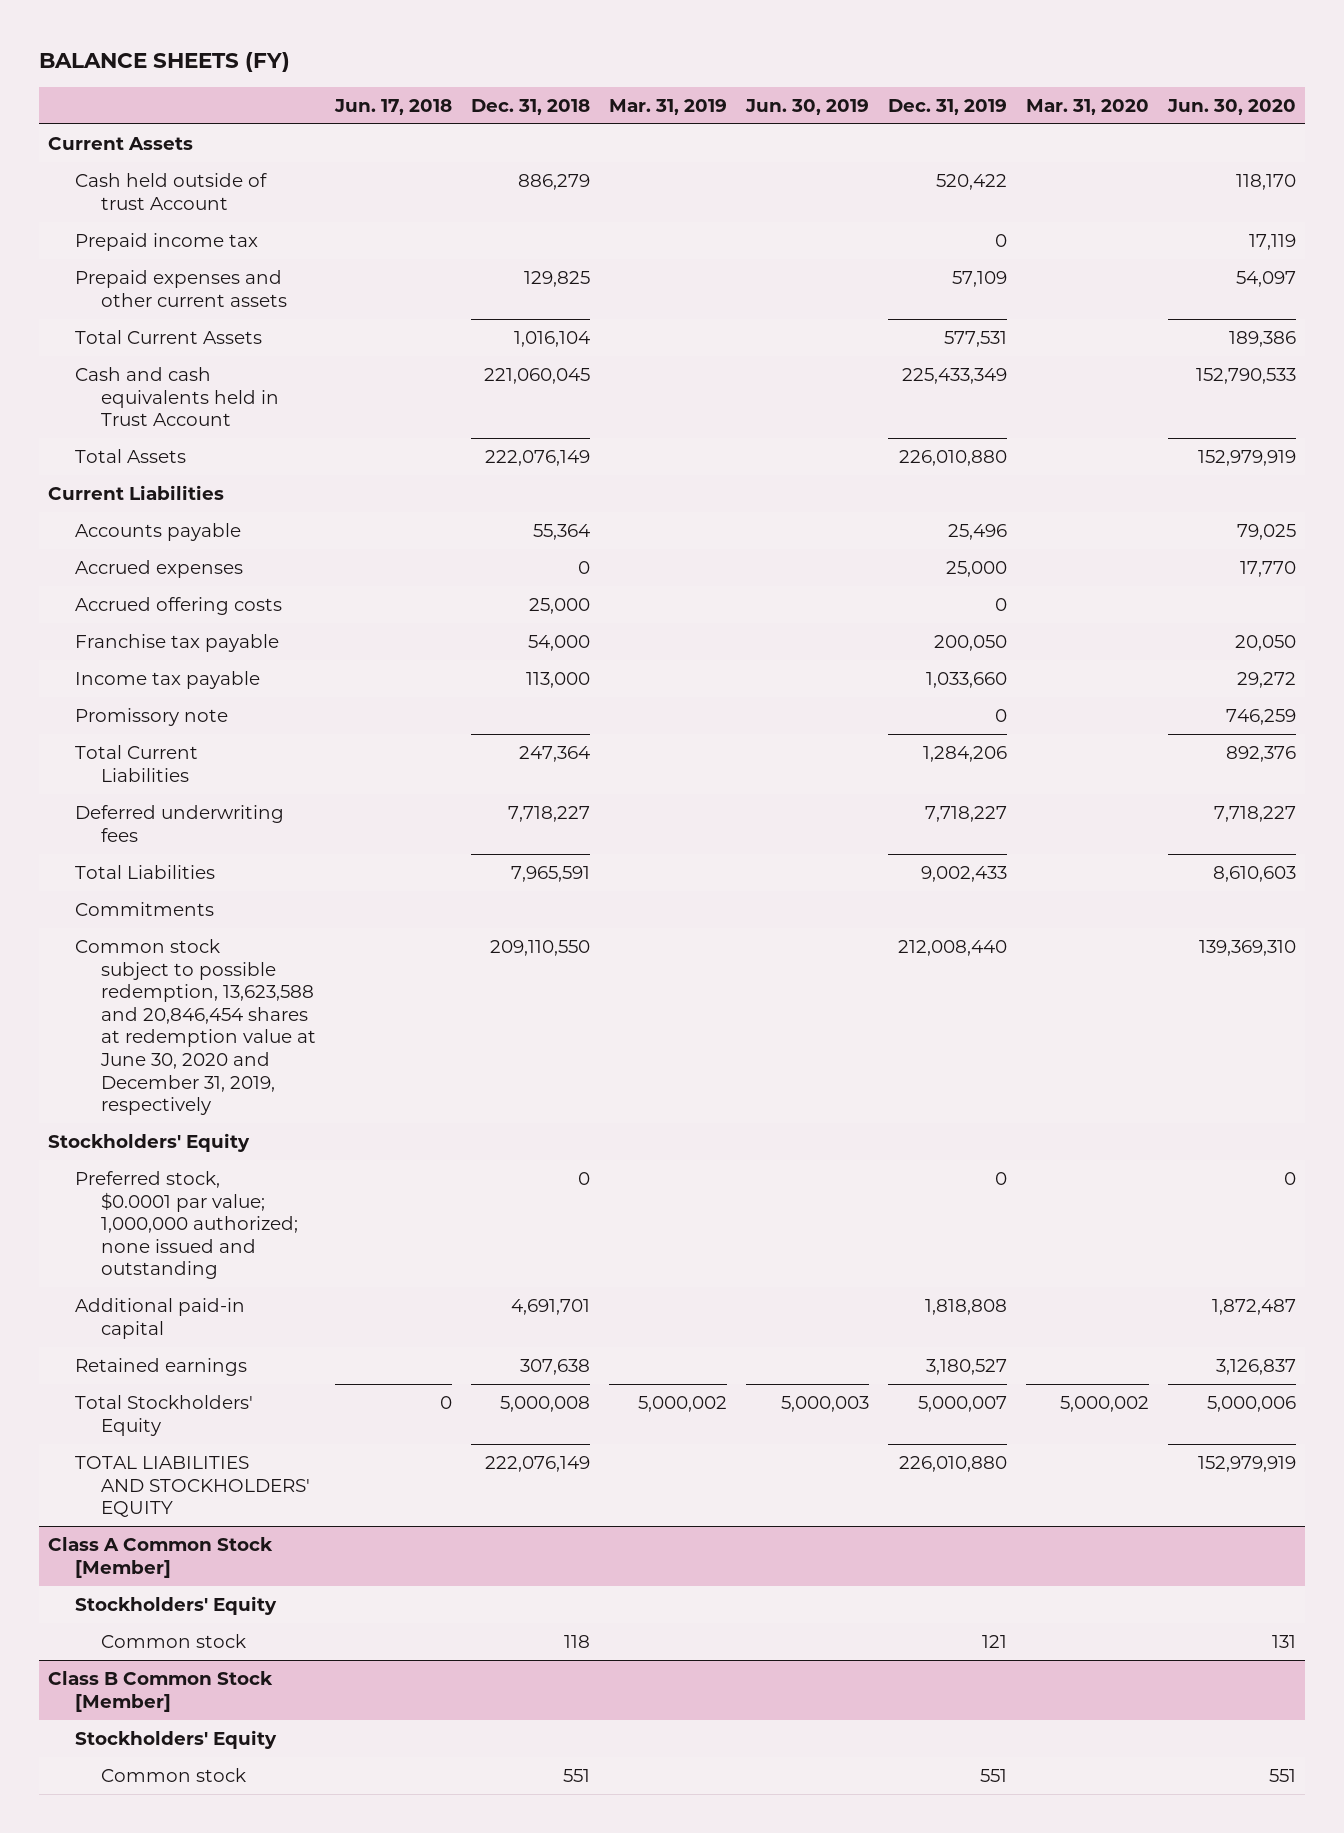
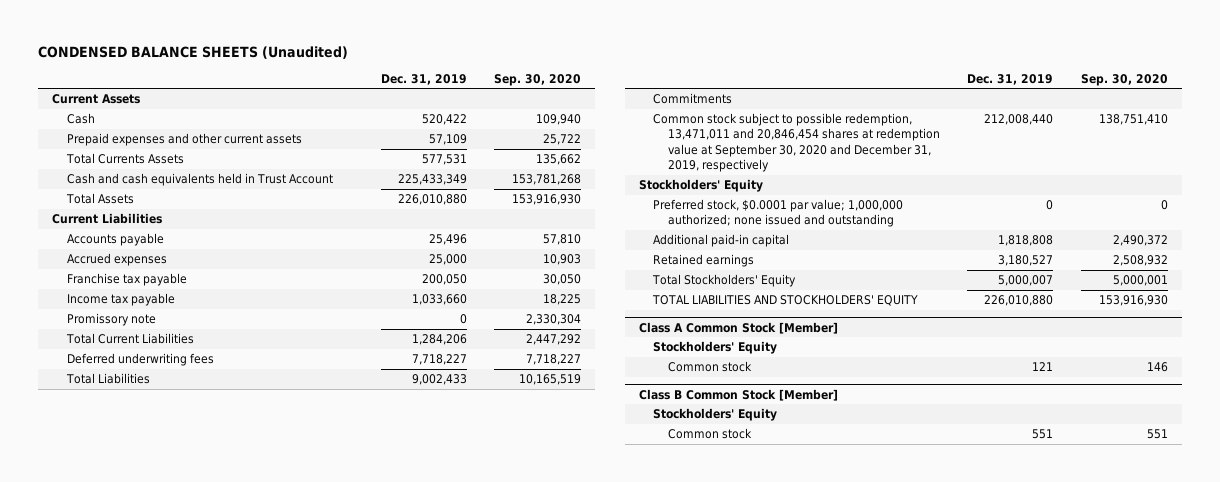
- BALANCE SHEETS (FY)
+ CONDENSED BALANCE SHEETS (Unaudited)
- | Jun. 17, 2018 | Dec. 31, 2018 | Mar. 31, 2019 | Jun. 30, 2019 | Dec. 31, 2019 | Mar. 31, 2020 | Jun. 30, 2020
+ | Dec. 31, 2019 | Sep. 30, 2020
- Cash held outside of trust Account | | 886,279 | | | 520,422 | | 118,170
- Prepaid income tax | | | | | 0 | | 17,119
+ Cash | 520,422 | 109,940
- Total Current Assets | | 1,016,104 | | | 577,531 | | 189,386
+ Total Currents Assets | 577,531 | 135,662
- Accrued offering costs | | 25,000 | | | 0 | |
- Common stock subject to possible redemption, 13,623,588 and 20,846,454 shares at redemption value at June 30, 2020 and December 31, 2019, respectively | | 209,110,550 | | | 212,008,440 | | 139,369,310
+ Common stock subject to possible redemption, 13,471,011 and 20,846,454 shares at redemption value at September 30, 2020 and December 31, 2019, respectively | 212,008,440 | 138,751,410

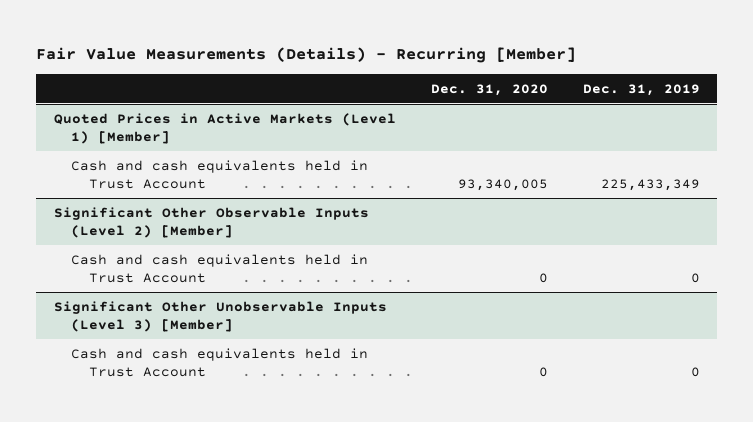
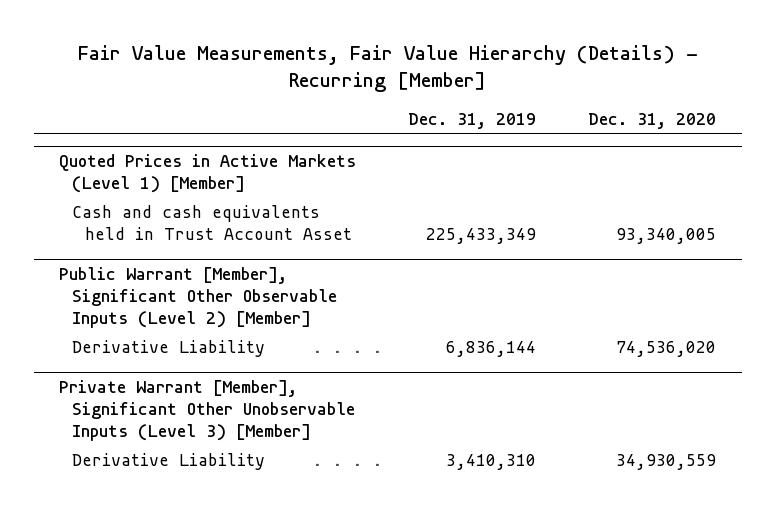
- Fair Value Measurements (Details) - Recurring [Member]
+ Fair Value Measurements, Fair Value Hierarchy (Details) - Recurring [Member]
- | Dec. 31, 2020 | Dec. 31, 2019
+ | Dec. 31, 2019 | Dec. 31, 2020
@ Quoted Prices in Active Markets (Level 1) [Member]
- Cash and cash equivalents held in Trust Account | 93,340,005 | 225,433,349
- Significant Other Observable Inputs (Level 2) [Member]
- Cash and cash equivalents held in Trust Account | 0 | 0
- Significant Other Unobservable Inputs (Level 3) [Member]
- Cash and cash equivalents held in Trust Account | 0 | 0
@ Quoted Prices in Active Markets (Level 1) [Member]
+ Cash and cash equivalents held in Trust Account Asset | 225,433,349 | 93,340,005
+ Public Warrant [Member], Significant Other Observable Inputs (Level 2) [Member]
+ Derivative Liability | 6,836,144 | 74,536,020
+ Private Warrant [Member], Significant Other Unobservable Inputs (Level 3) [Member]
+ Derivative Liability | 3,410,310 | 34,930,559

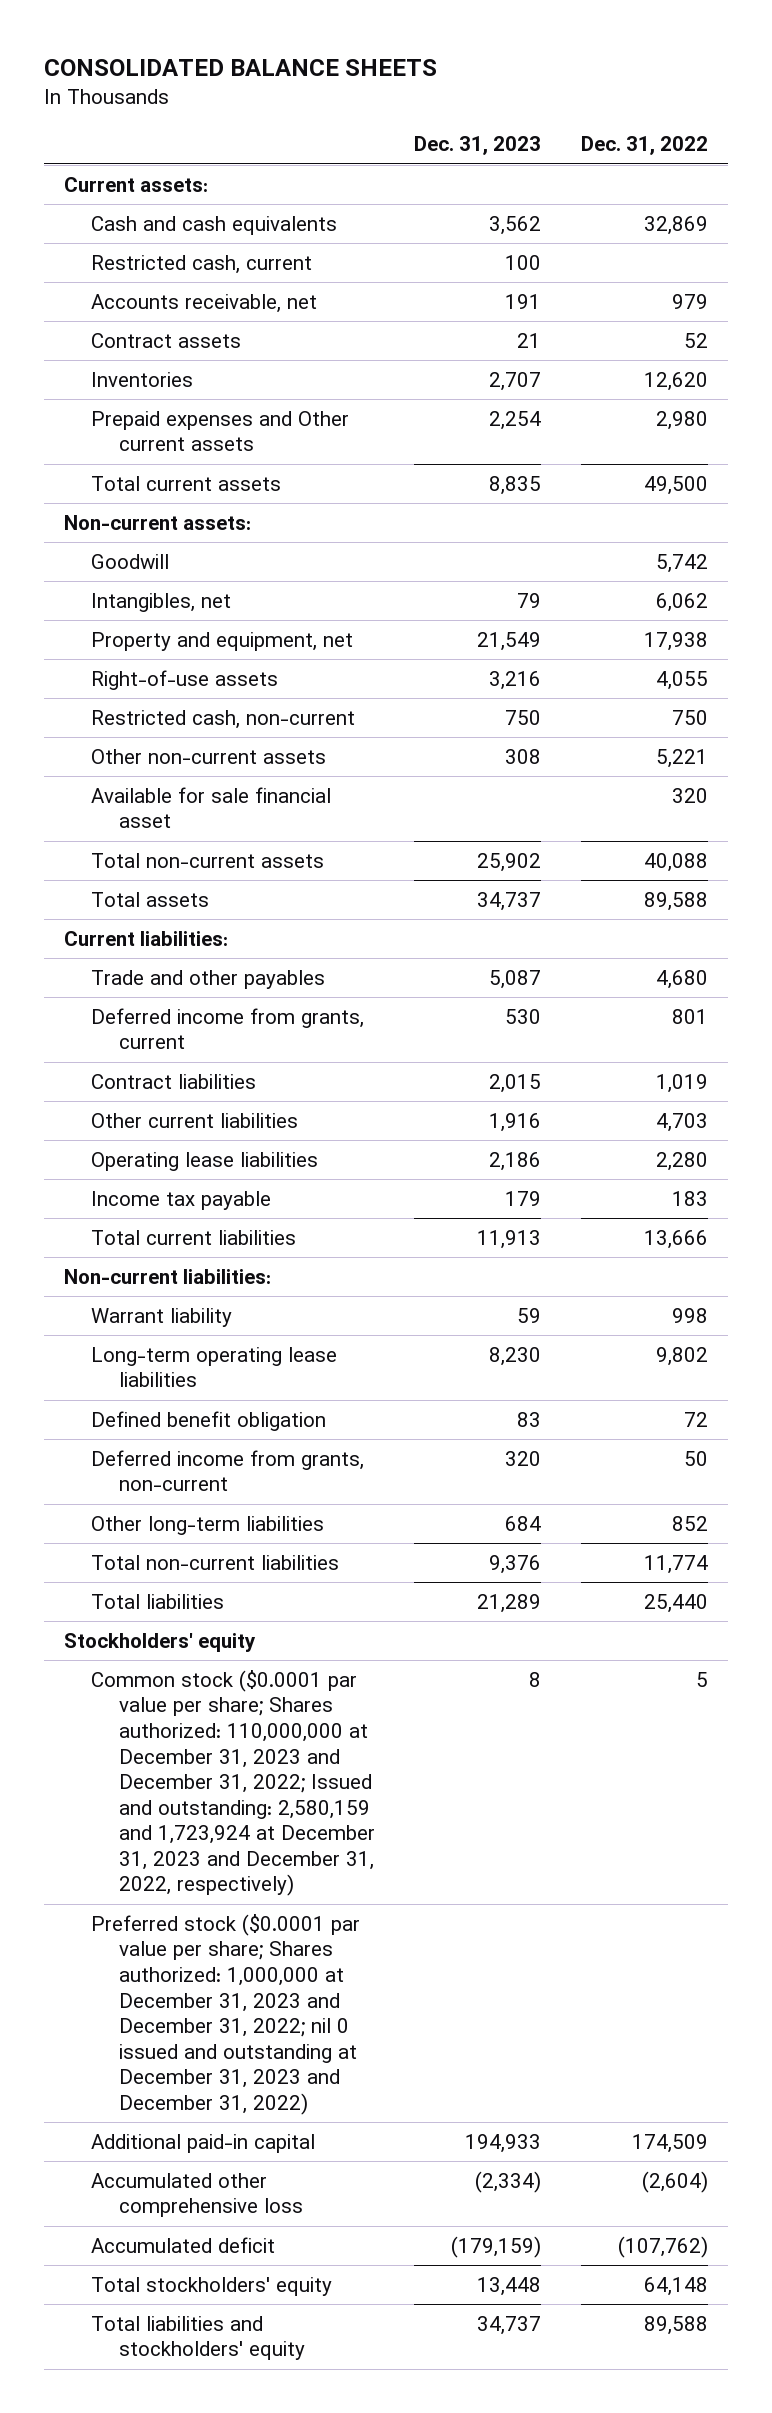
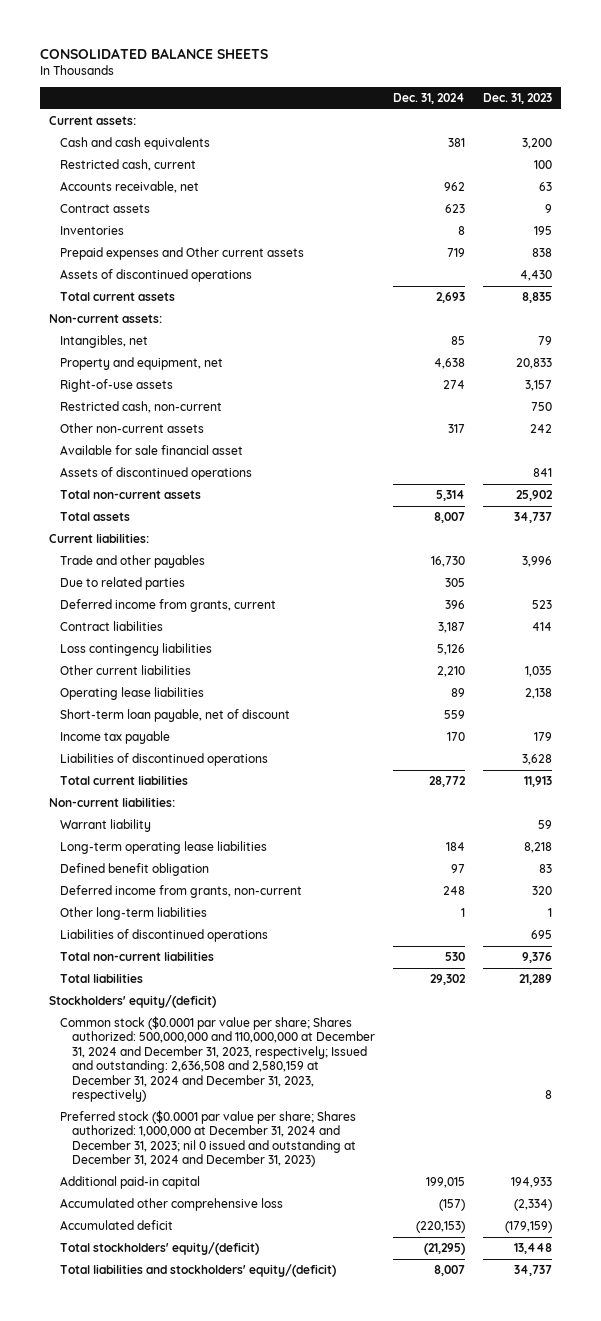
- | Dec. 31, 2023 | Dec. 31, 2022
+ | Dec. 31, 2024 | Dec. 31, 2023
- Cash and cash equivalents | 3,562 | 32,869
+ Cash and cash equivalents | 381 | 3,200
- Accounts receivable, net | 191 | 979
- Contract assets | 21 | 52
- Inventories | 2,707 | 12,620
- Prepaid expenses and Other current assets | 2,254 | 2,980
+ Accounts receivable, net | 962 | 63
+ Contract assets | 623 | 9
+ Inventories | 8 | 195
+ Prepaid expenses and Other current assets | 719 | 838
+ Assets of discontinued operations | | 4,430
- Goodwill | | 5,742
- Property and equipment, net | 21,549 | 17,938
- Right-of-use assets | 3,216 | 4,055
+ Property and equipment, net | 4,638 | 20,833
+ Right-of-use assets | 274 | 3,157
- Other non-current assets | 308 | 5,221
+ Other non-current assets | 317 | 242
+ Assets of discontinued operations | | 841
- Trade and other payables | 5,087 | 4,680
- Deferred income from grants, current | 530 | 801
- Contract liabilities | 2,015 | 1,019
- Other current liabilities | 1,916 | 4,703
- Operating lease liabilities | 2,186 | 2,280
+ Trade and other payables | 16,730 | 3,996
+ Due to related parties | 305 |
+ Deferred income from grants, current | 396 | 523
+ Contract liabilities | 3,187 | 414
+ Loss contingency liabilities | 5,126 |
+ Other current liabilities | 2,210 | 1,035
+ Operating lease liabilities | 89 | 2,138
+ Short-term loan payable, net of discount | 559 |
+ Liabilities of discontinued operations | | 3,628
- Long-term operating lease liabilities | 8,230 | 9,802
+ Long-term operating lease liabilities | 184 | 8,218
- Other long-term liabilities | 684 | 852
+ Other long-term liabilities | 1 | 1
+ Liabilities of discontinued operations | | 695
- Stockholders' equity
- Common stock ($0.0001 par value per share; Shares authorized: 110,000,000 at December 31, 2023 and December 31, 2022; Issued and outstanding: 2,580,159 and 1,723,924 at December 31, 2023 and December 31, 2022, respectively) | 8 | 5
- Preferred stock ($0.0001 par value per share; Shares authorized: 1,000,000 at December 31, 2023 and December 31, 2022; nil 0 issued and outstanding at December 31, 2023 and December 31, 2022)
+ Stockholders' equity/(deficit)
+ Common stock ($0.0001 par value per share; Shares authorized: 500,000,000 and 110,000,000 at December 31, 2024 and December 31, 2023, respectively; Issued and outstanding: 2,636,508 and 2,580,159 at December 31, 2024 and December 31, 2023, respectively) | | 8
+ Preferred stock ($0.0001 par value per share; Shares authorized: 1,000,000 at December 31, 2024 and December 31, 2023; nil 0 issued and outstanding at December 31, 2024 and December 31, 2023)
- Total stockholders' equity | 13,448 | 64,148
- Total liabilities and stockholders' equity | 34,737 | 89,588
+ Total stockholders' equity/(deficit) | (21,295) | 13,448
+ Total liabilities and stockholders' equity/(deficit) | 8,007 | 34,737

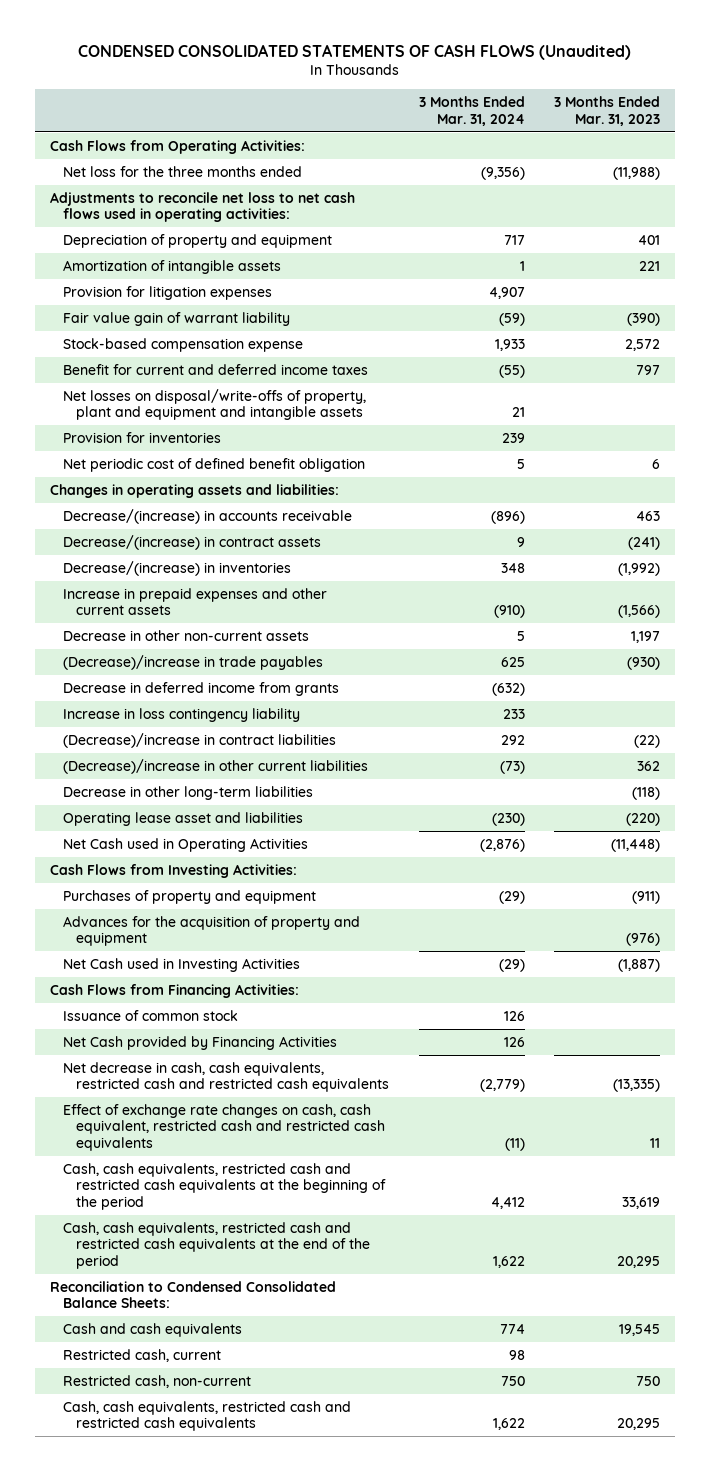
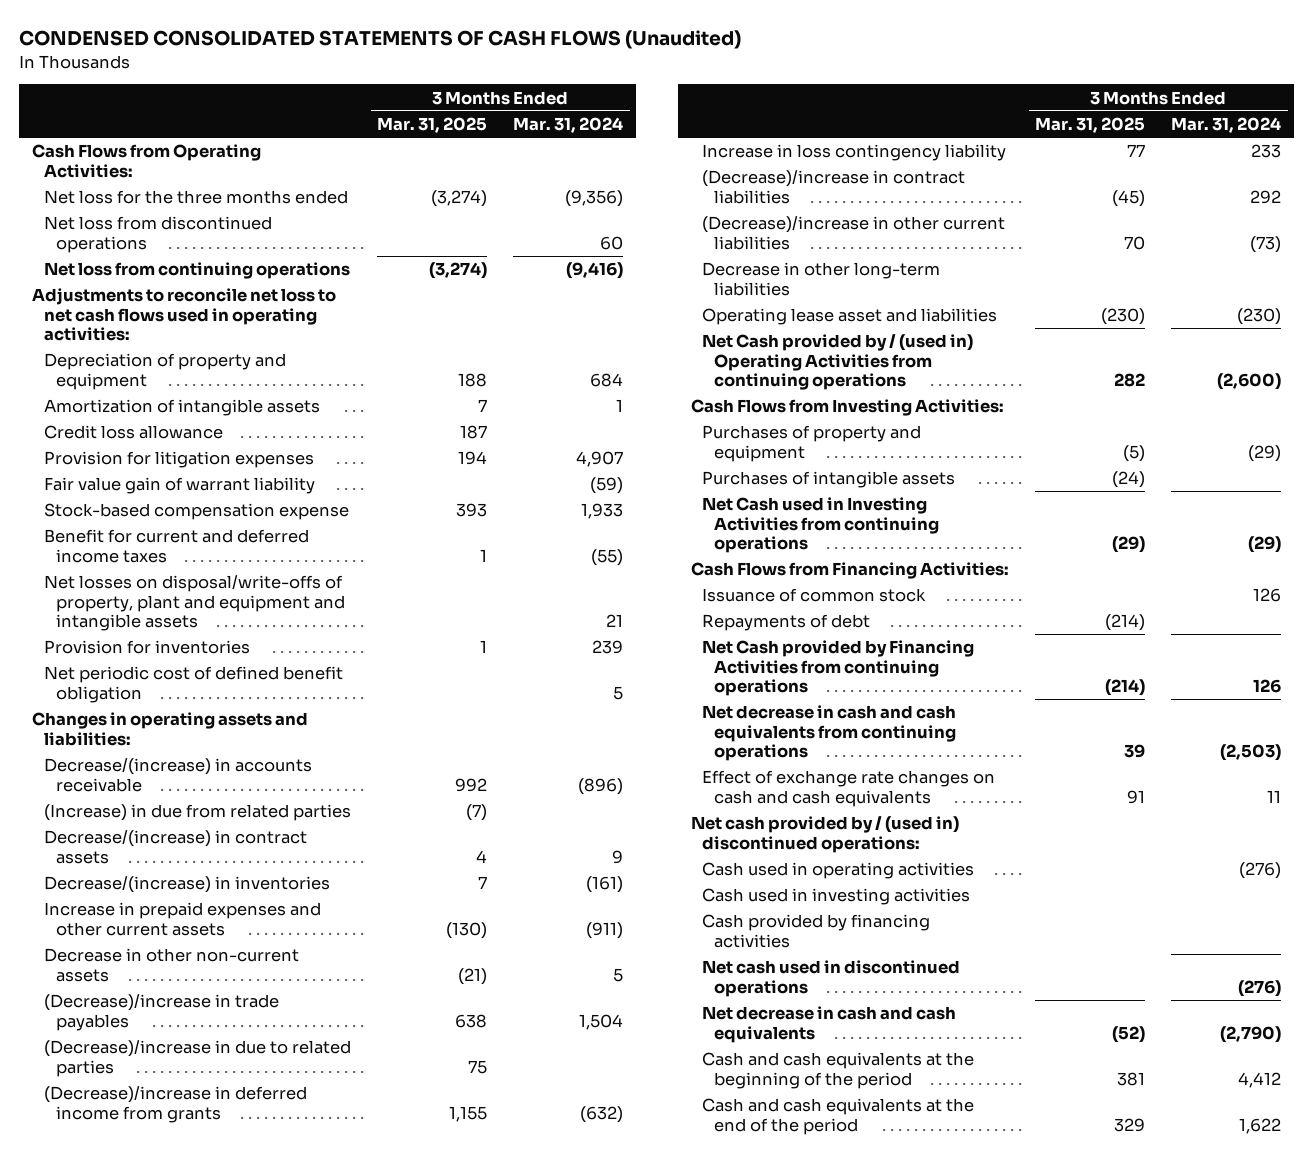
- | 3 Months Ended Mar. 31, 2024 | 3 Months Ended Mar. 31, 2023
+ | 3 Months Ended Mar. 31, 2025 | 3 Months Ended Mar. 31, 2024
+ Net loss from discontinued operations | | 60
+ Net loss from continuing operations | (3,274) | (9,416)
- Depreciation of property and equipment | 717 | 401
+ Depreciation of property and equipment | 188 | 684
+ Credit loss allowance | 187 |
+ (Increase) in due from related parties | (7) |
- Decrease/(increase) in inventories | 348 | (1,992)
- Increase in prepaid expenses and other current assets | (910) | (1,566)
+ Decrease/(increase) in inventories | 7 | (161)
+ Increase in prepaid expenses and other current assets | (130) | (911)
- (Decrease)/increase in trade payables | 625 | (930)
- Decrease in deferred income from grants | (632) |
+ (Decrease)/increase in trade payables | 638 | 1,504
+ (Decrease)/increase in due to related parties | 75 |
+ (Decrease)/increase in deferred income from grants | 1,155 | (632)
- Net Cash used in Operating Activities | (2,876) | (11,448)
+ Net Cash provided by / (used in) Operating Activities from continuing operations | 282 | (2,600)
- Advances for the acquisition of property and equipment | | (976)
- Net Cash used in Investing Activities | (29) | (1,887)
+ Purchases of intangible assets | (24) |
+ Net Cash used in Investing Activities from continuing operations | (29) | (29)
- Net Cash provided by Financing Activities | 126 |
- Net decrease in cash, cash equivalents, restricted cash and restricted cash equivalents | (2,779) | (13,335)
- Effect of exchange rate changes on cash, cash equivalent, restricted cash and restricted cash equivalents | (11) | 11
- Cash, cash equivalents, restricted cash and restricted cash equivalents at the beginning of the period | 4,412 | 33,619
- Cash, cash equivalents, restricted cash and restricted cash equivalents at the end of the period | 1,622 | 20,295
- Reconciliation to Condensed Consolidated Balance Sheets:
- Cash and cash equivalents | 774 | 19,545
- Restricted cash, current | 98 |
- Restricted cash, non-current | 750 | 750
- Cash, cash equivalents, restricted cash and restricted cash equivalents | 1,622 | 20,295
+ Repayments of debt | (214) |
+ Net Cash provided by Financing Activities from continuing operations | (214) | 126
+ Net decrease in cash and cash equivalents from continuing operations | 39 | (2,503)
+ Effect of exchange rate changes on cash and cash equivalents | 91 | 11
+ Net cash provided by / (used in) discontinued operations:
+ Cash used in operating activities | | (276)
+ Cash used in investing activities
+ Cash provided by financing activities
+ Net cash used in discontinued operations | | (276)
+ Net decrease in cash and cash equivalents | (52) | (2,790)
+ Cash and cash equivalents at the beginning of the period | 381 | 4,412
+ Cash and cash equivalents at the end of the period | 329 | 1,622

